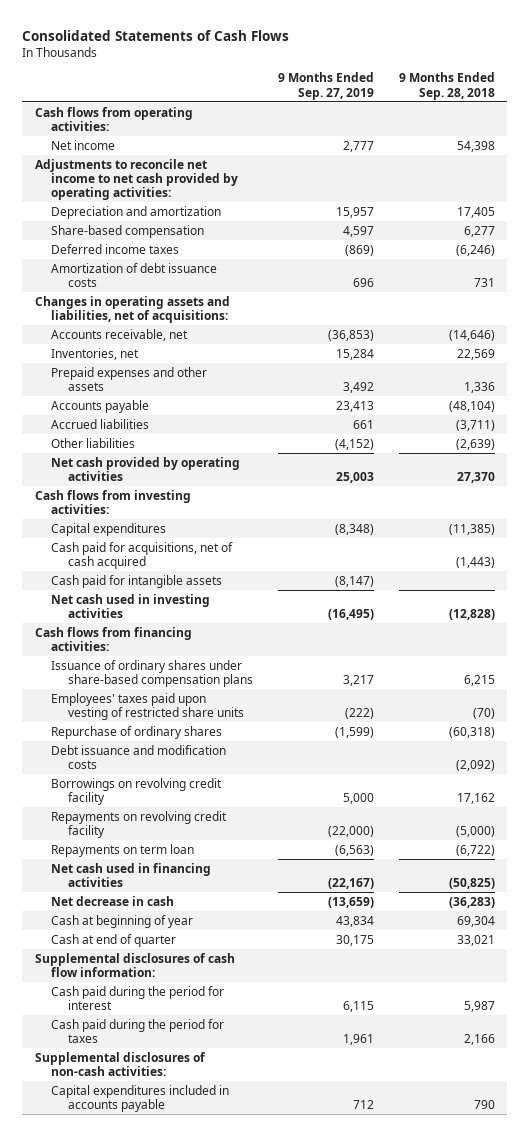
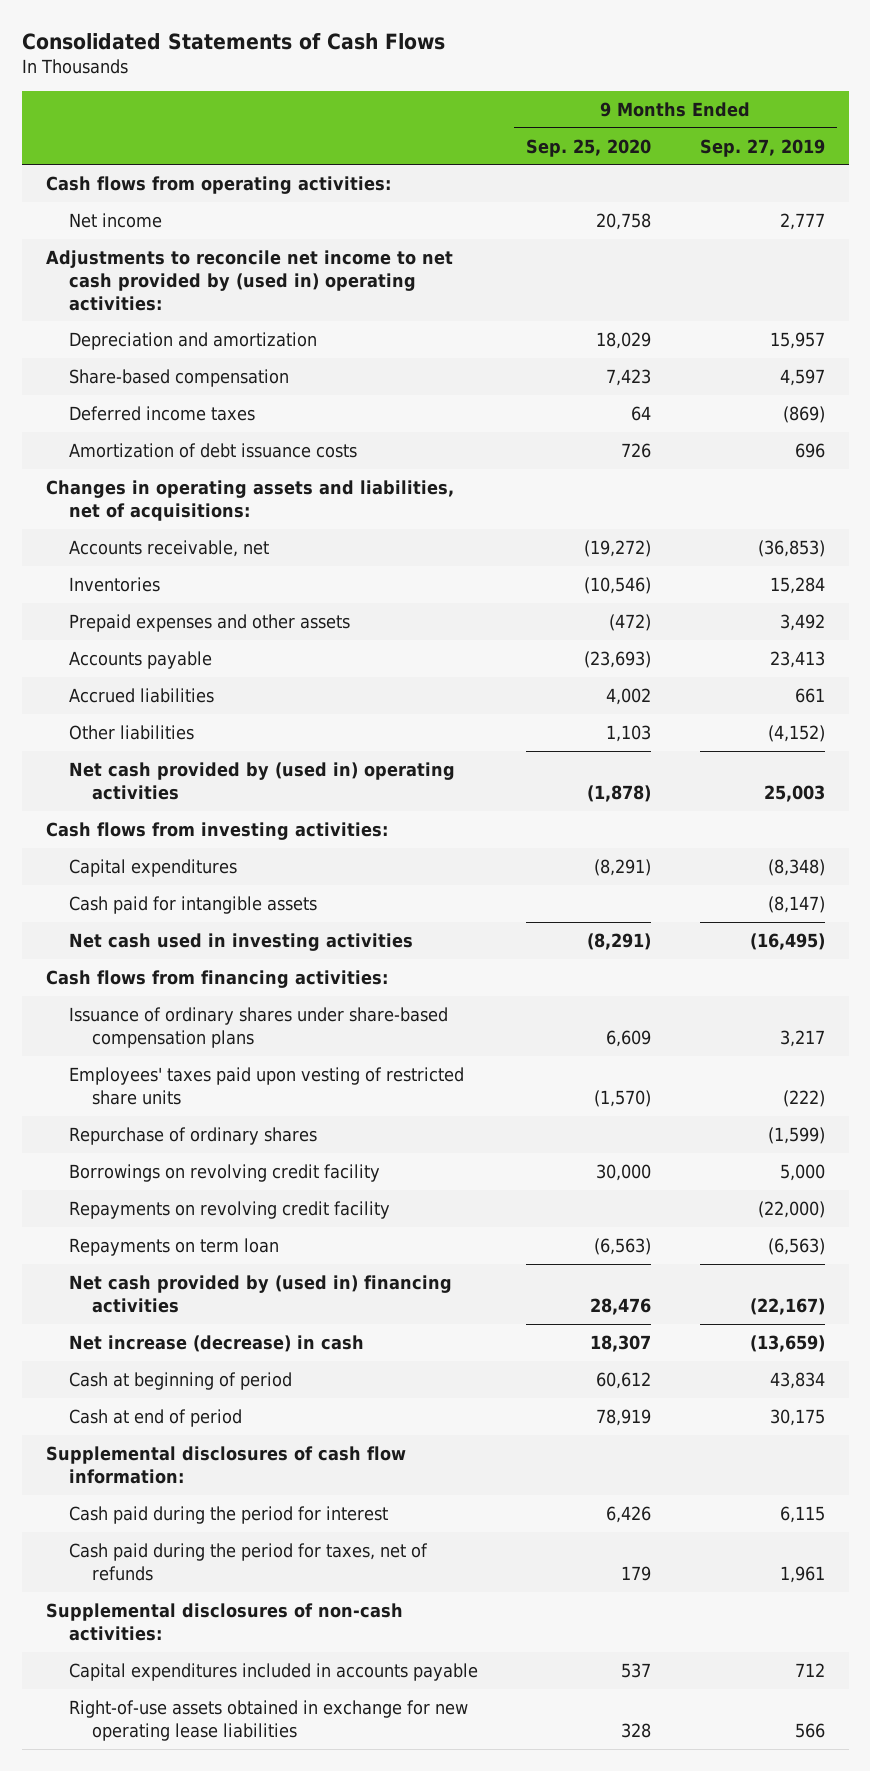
- | 9 Months Ended Sep. 27, 2019 | 9 Months Ended Sep. 28, 2018
+ | 9 Months Ended Sep. 25, 2020 | 9 Months Ended Sep. 27, 2019
- Adjustments to reconcile net income to net cash provided by operating activities:
+ Adjustments to reconcile net income to net cash provided by (used in) operating activities:
- Inventories, net | 15,284 | 22,569
+ Inventories | (10,546) | 15,284
- Net cash provided by operating activities | 25,003 | 27,370
+ Net cash provided by (used in) operating activities | (1,878) | 25,003
- Cash paid for acquisitions, net of cash acquired | | (1,443)
- Debt issuance and modification costs | | (2,092)
- Net cash used in financing activities | (22,167) | (50,825)
- Net decrease in cash | (13,659) | (36,283)
- Cash at beginning of year | 43,834 | 69,304
- Cash at end of quarter | 30,175 | 33,021
+ Net cash provided by (used in) financing activities | 28,476 | (22,167)
+ Net increase (decrease) in cash | 18,307 | (13,659)
+ Cash at beginning of period | 60,612 | 43,834
+ Cash at end of period | 78,919 | 30,175
- Cash paid during the period for taxes | 1,961 | 2,166
+ Cash paid during the period for taxes, net of refunds | 179 | 1,961
+ Right-of-use assets obtained in exchange for new operating lease liabilities | 328 | 566

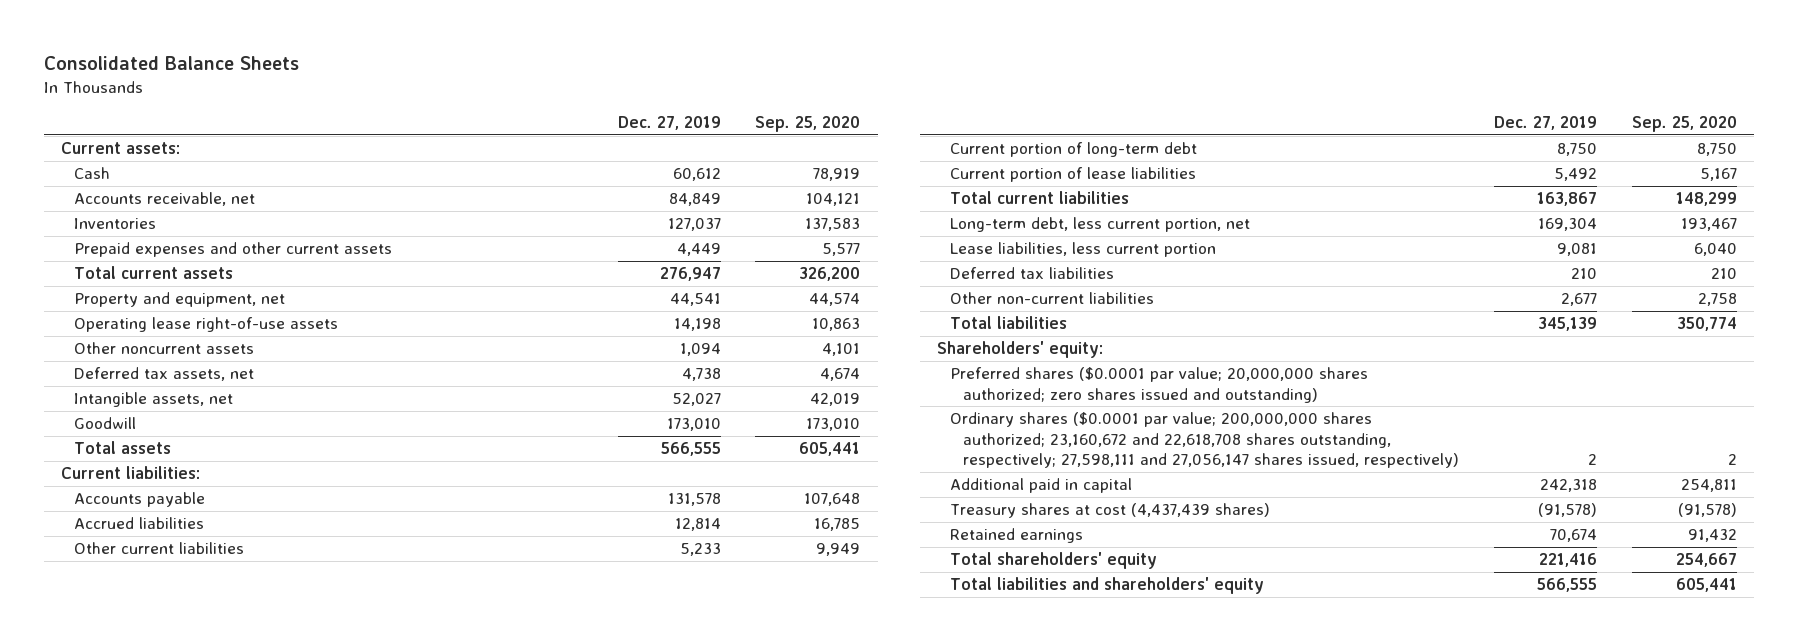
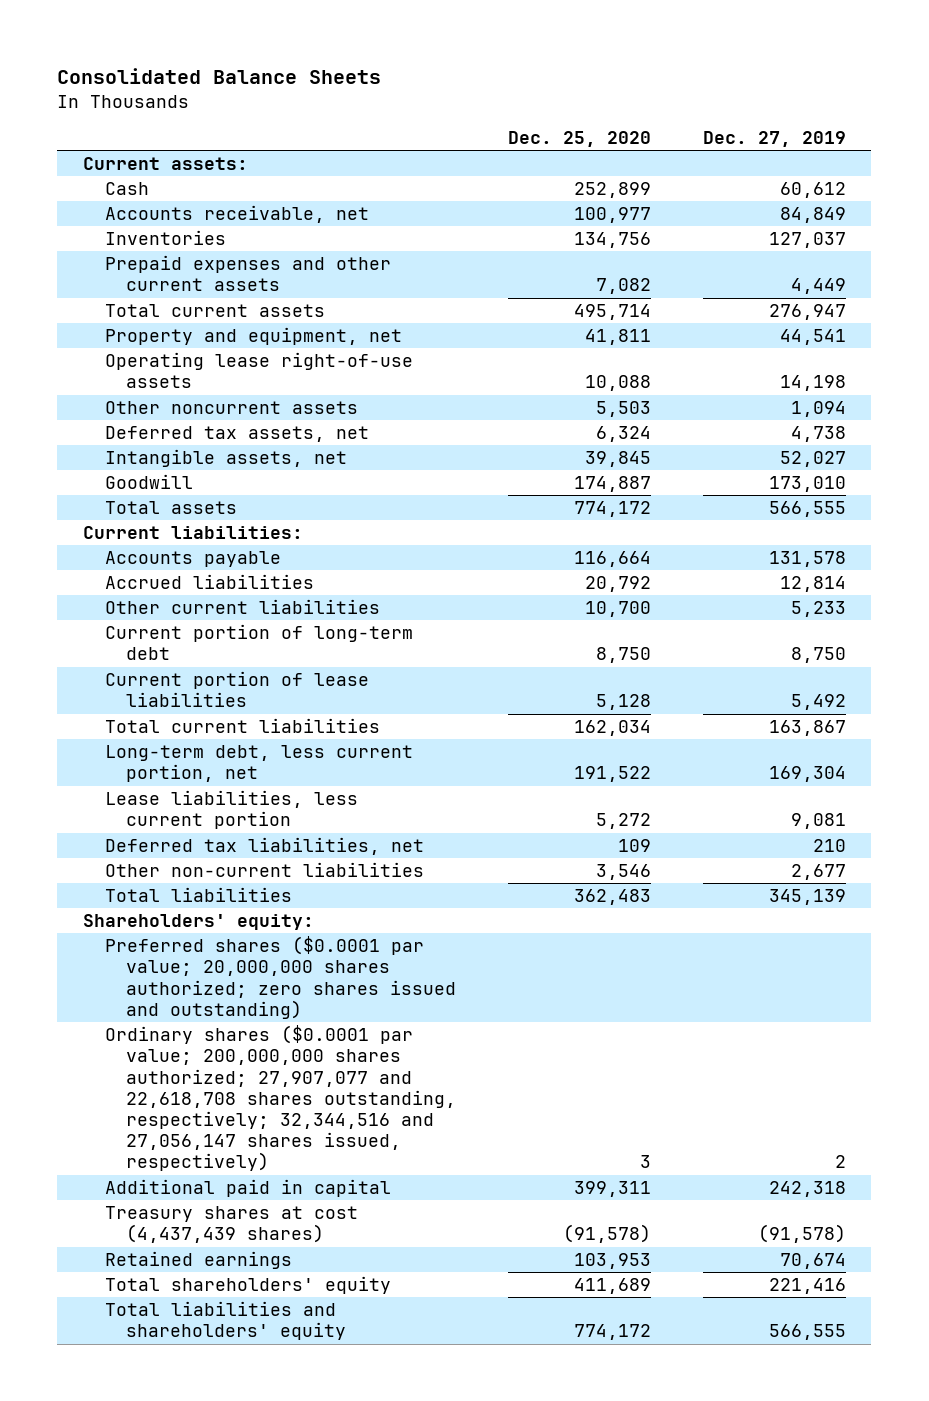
- | Dec. 27, 2019 | Sep. 25, 2020
+ | Dec. 25, 2020 | Dec. 27, 2019
- Deferred tax liabilities | 210 | 210
+ Deferred tax liabilities, net | 109 | 210
- Ordinary shares ($0.0001 par value; 200,000,000 shares authorized; 23,160,672 and 22,618,708 shares outstanding, respectively; 27,598,111 and 27,056,147 shares issued, respectively) | 2 | 2
+ Ordinary shares ($0.0001 par value; 200,000,000 shares authorized; 27,907,077 and 22,618,708 shares outstanding, respectively; 32,344,516 and 27,056,147 shares issued, respectively) | 3 | 2

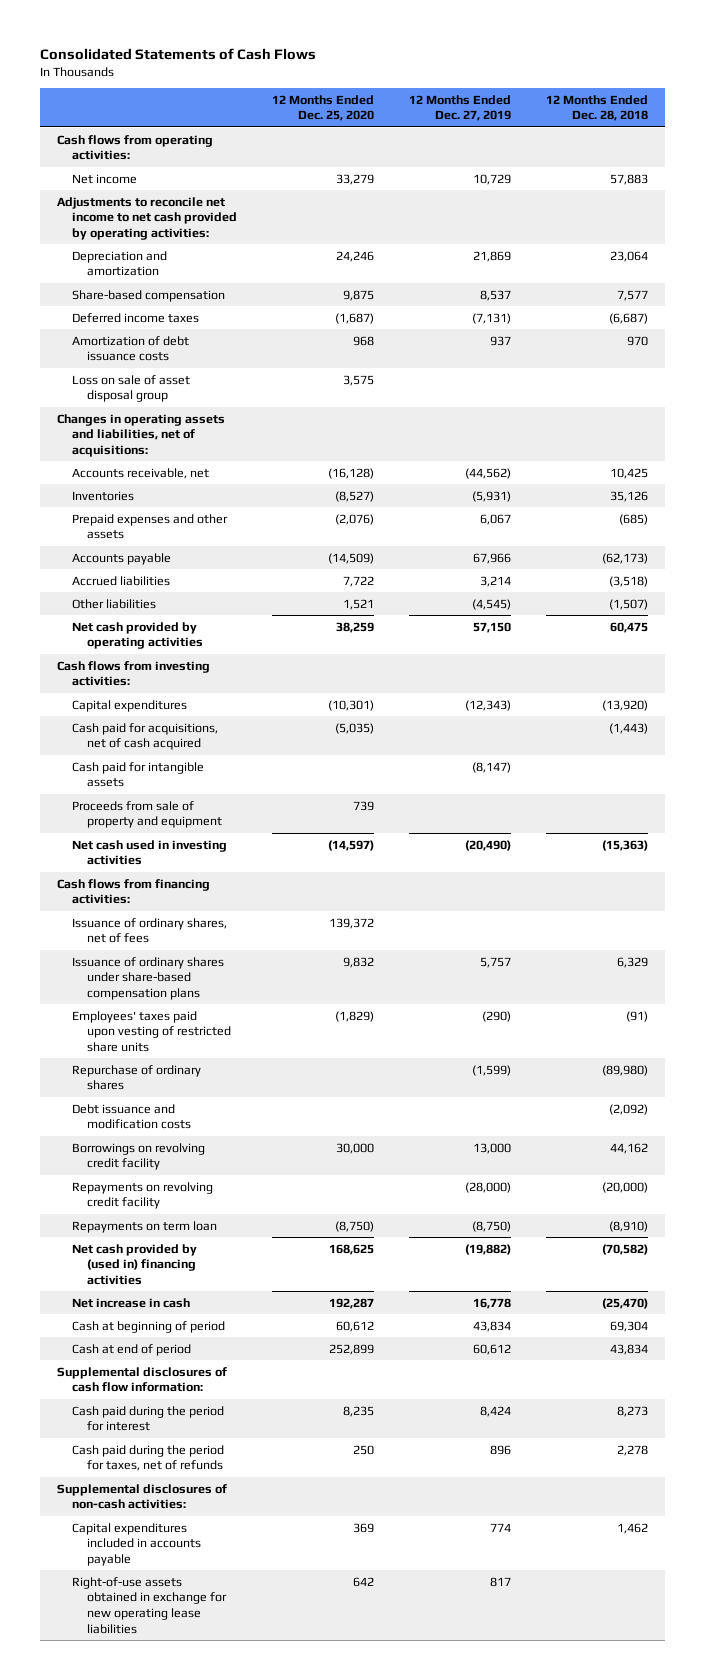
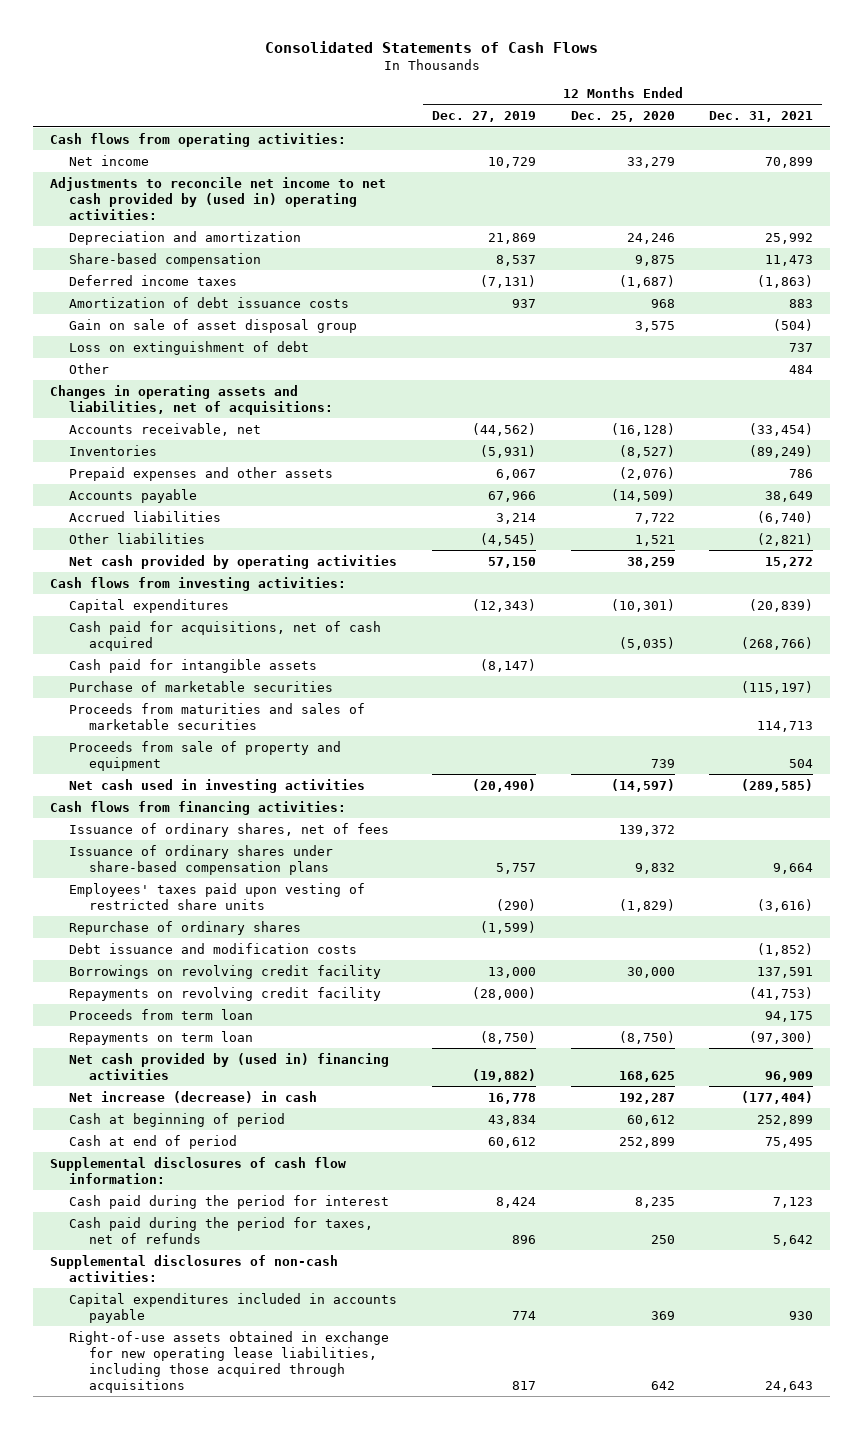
- | 12 Months Ended Dec. 25, 2020 | 12 Months Ended Dec. 27, 2019 | 12 Months Ended Dec. 28, 2018
+ | 12 Months Ended Dec. 27, 2019 | 12 Months Ended Dec. 25, 2020 | 12 Months Ended Dec. 31, 2021
- Adjustments to reconcile net income to net cash provided by operating activities:
+ Adjustments to reconcile net income to net cash provided by (used in) operating activities:
- Loss on sale of asset disposal group | 3,575 | |
+ Gain on sale of asset disposal group | | 3,575 | (504)
+ Loss on extinguishment of debt | | | 737
+ Other | | | 484
+ Purchase of marketable securities | | | (115,197)
+ Proceeds from maturities and sales of marketable securities | | | 114,713
+ Proceeds from term loan | | | 94,175
- Net increase in cash | 192,287 | 16,778 | (25,470)
+ Net increase (decrease) in cash | 16,778 | 192,287 | (177,404)
- Right-of-use assets obtained in exchange for new operating lease liabilities | 642 | 817 |
+ Right-of-use assets obtained in exchange for new operating lease liabilities, including those acquired through acquisitions | 817 | 642 | 24,643

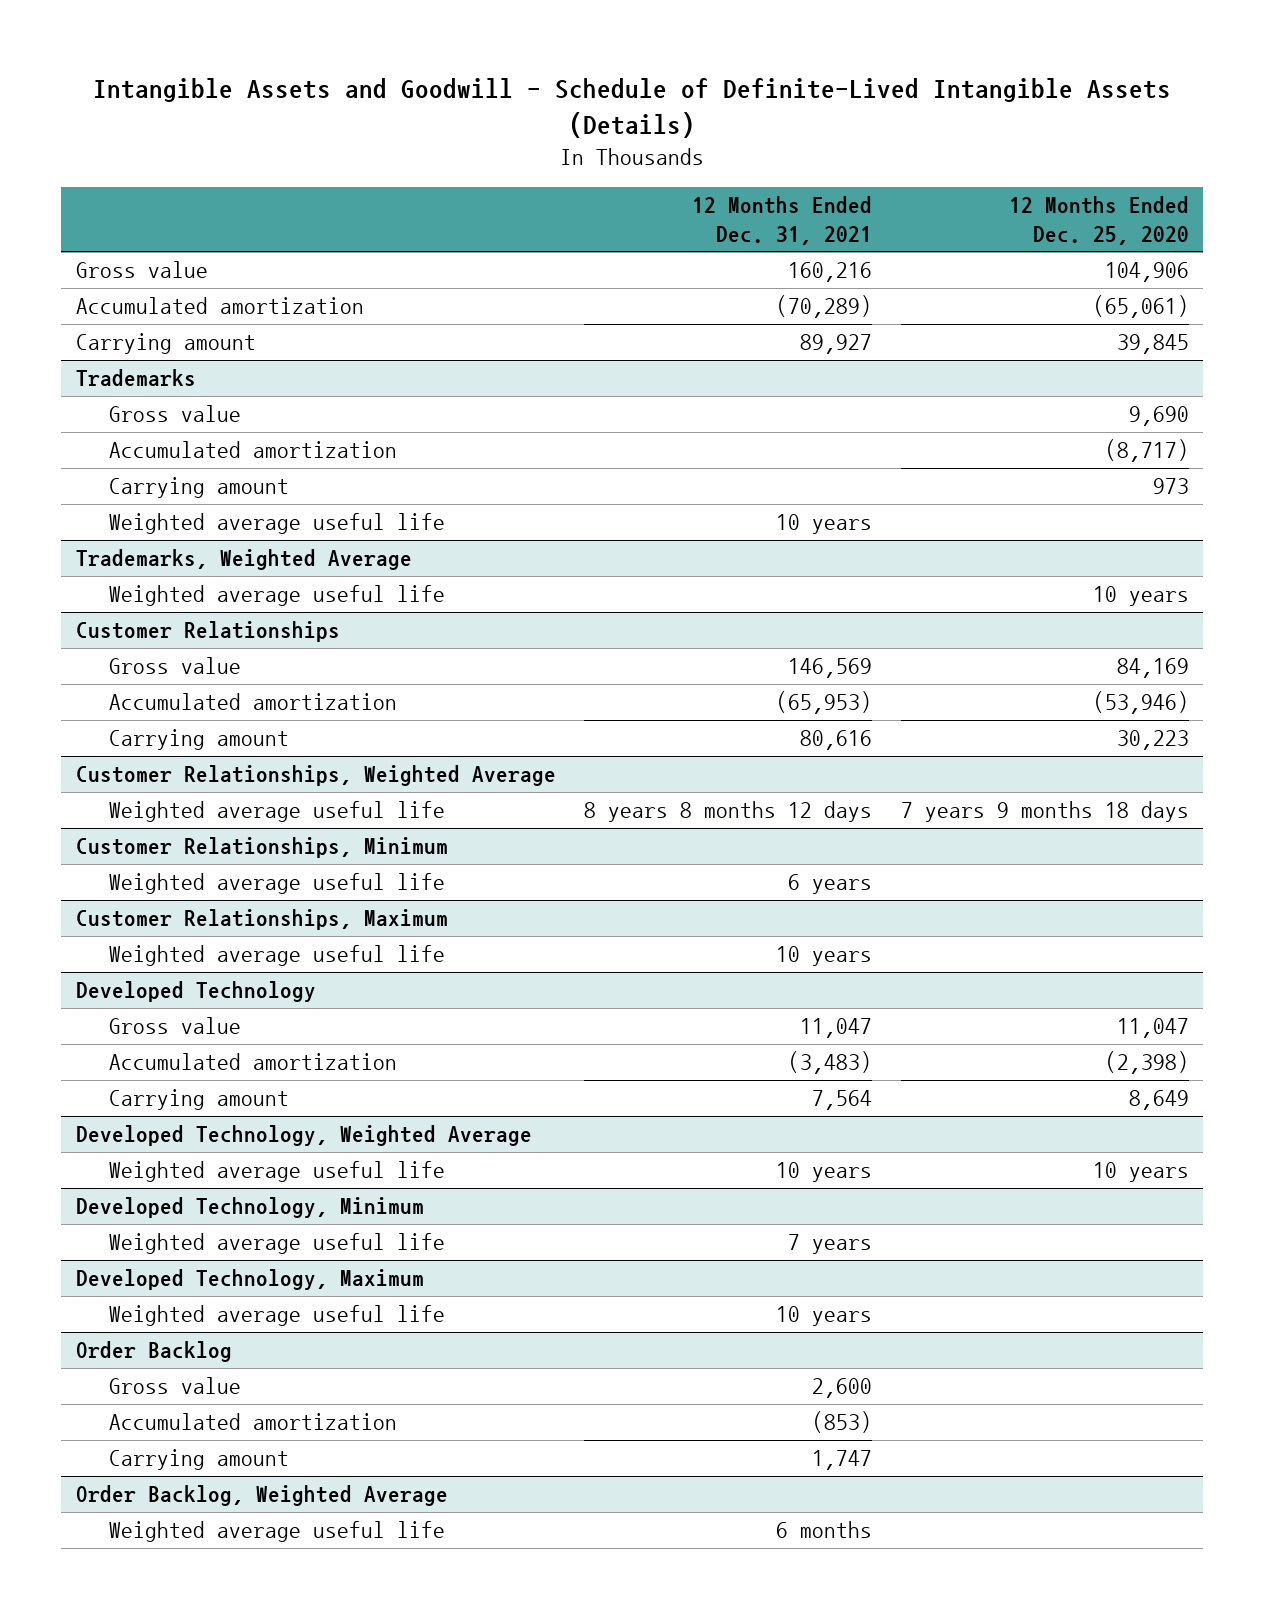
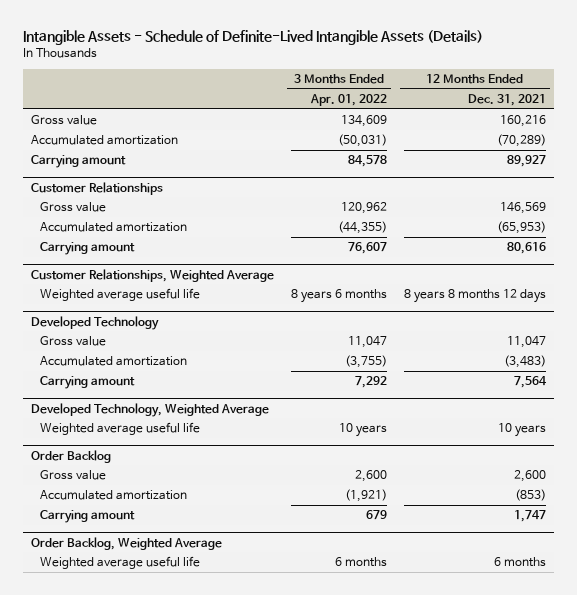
- Intangible Assets and Goodwill - Schedule of Definite-Lived Intangible Assets (Details)
+ Intangible Assets - Schedule of Definite-Lived Intangible Assets (Details)
- | 12 Months Ended Dec. 31, 2021 | 12 Months Ended Dec. 25, 2020
+ | 3 Months Ended Apr. 01, 2022 | 12 Months Ended Dec. 31, 2021
- Trademarks
- Gross value | | 9,690
- Accumulated amortization | | (8,717)
- Carrying amount | | 973
- Weighted average useful life | 10 years |
- Trademarks, Weighted Average
- Weighted average useful life | | 10 years
- Customer Relationships, Minimum
- Weighted average useful life | 6 years |
- Customer Relationships, Maximum
- Weighted average useful life | 10 years |
- Developed Technology, Minimum
- Weighted average useful life | 7 years |
- Developed Technology, Maximum
- Weighted average useful life | 10 years |

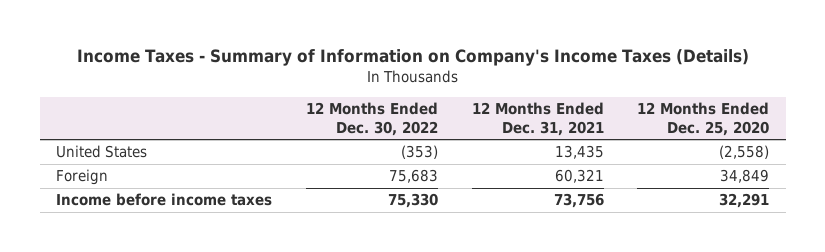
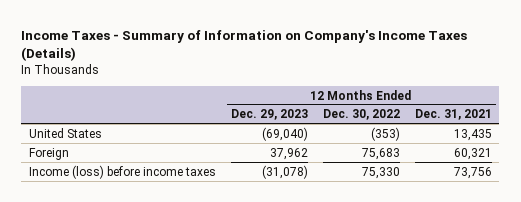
- | 12 Months Ended Dec. 30, 2022 | 12 Months Ended Dec. 31, 2021 | 12 Months Ended Dec. 25, 2020
+ | 12 Months Ended Dec. 29, 2023 | 12 Months Ended Dec. 30, 2022 | 12 Months Ended Dec. 31, 2021
- Income before income taxes | 75,330 | 73,756 | 32,291
+ Income (loss) before income taxes | (31,078) | 75,330 | 73,756

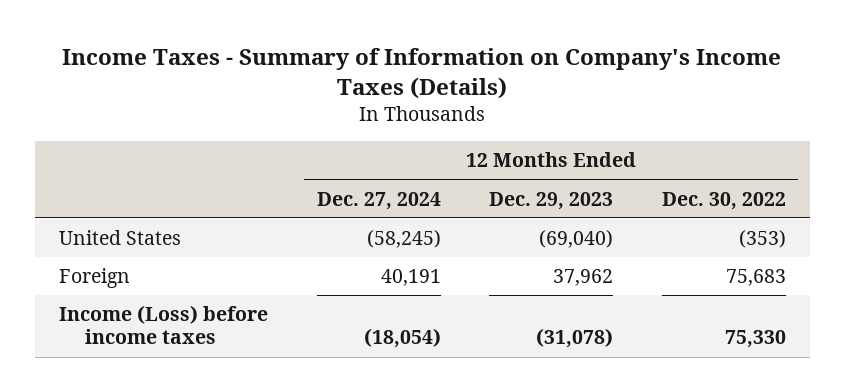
- | 12 Months Ended Dec. 29, 2023 | 12 Months Ended Dec. 30, 2022 | 12 Months Ended Dec. 31, 2021
+ | 12 Months Ended Dec. 27, 2024 | 12 Months Ended Dec. 29, 2023 | 12 Months Ended Dec. 30, 2022
- Income (loss) before income taxes | (31,078) | 75,330 | 73,756
+ Income (Loss) before income taxes | (18,054) | (31,078) | 75,330

